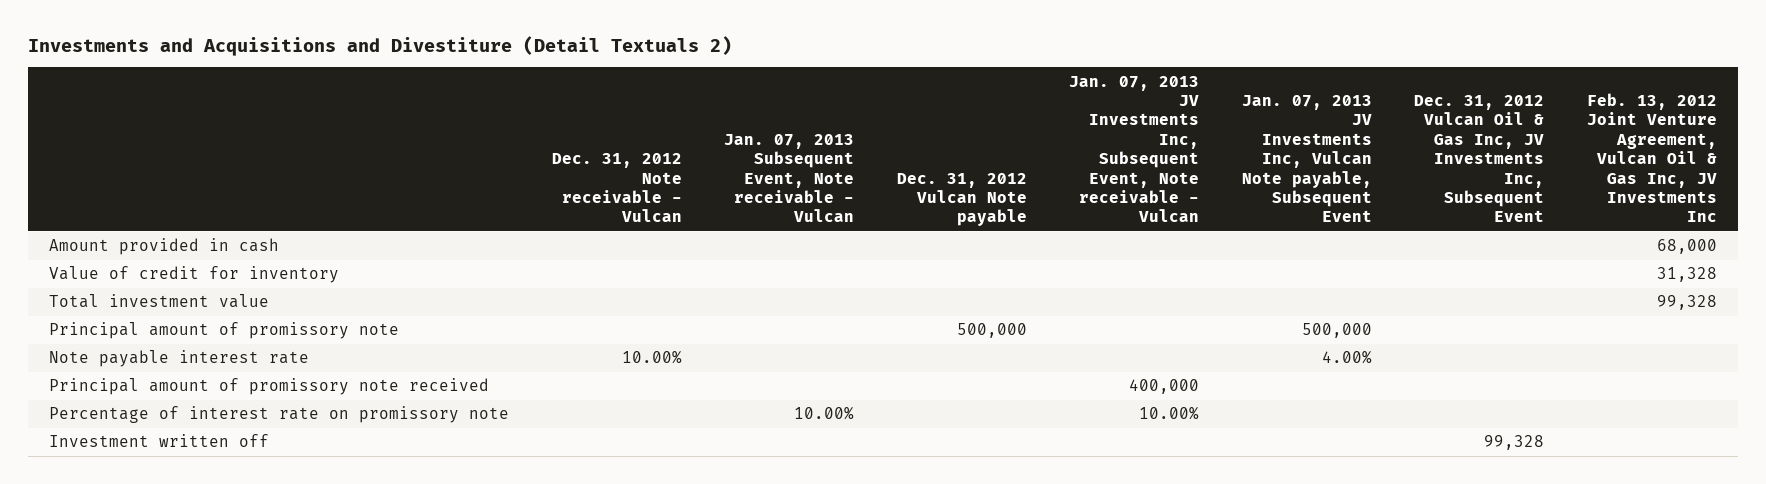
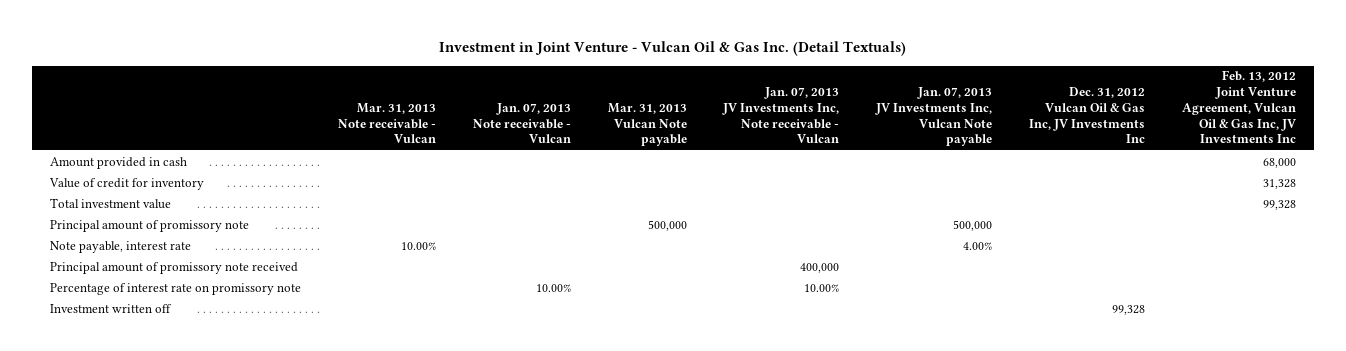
- Investments and Acquisitions and Divestiture (Detail Textuals 2)
+ Investment in Joint Venture - Vulcan Oil & Gas Inc. (Detail Textuals)
- | Dec. 31, 2012 Note receivable - Vulcan | Jan. 07, 2013 Subsequent Event, Note receivable - Vulcan | Dec. 31, 2012 Vulcan Note payable | Jan. 07, 2013 JV Investments Inc, Subsequent Event, Note receivable - Vulcan | Jan. 07, 2013 JV Investments Inc, Vulcan Note payable, Subsequent Event | Dec. 31, 2012 Vulcan Oil & Gas Inc, JV Investments Inc, Subsequent Event | Feb. 13, 2012 Joint Venture Agreement, Vulcan Oil & Gas Inc, JV Investments Inc
+ | Mar. 31, 2013 Note receivable - Vulcan | Jan. 07, 2013 Note receivable - Vulcan | Mar. 31, 2013 Vulcan Note payable | Jan. 07, 2013 JV Investments Inc, Note receivable - Vulcan | Jan. 07, 2013 JV Investments Inc, Vulcan Note payable | Dec. 31, 2012 Vulcan Oil & Gas Inc, JV Investments Inc | Feb. 13, 2012 Joint Venture Agreement, Vulcan Oil & Gas Inc, JV Investments Inc
- Note payable interest rate | 10.00% | | | | 4.00% | |
+ Note payable, interest rate | 10.00% | | | | 4.00% | |

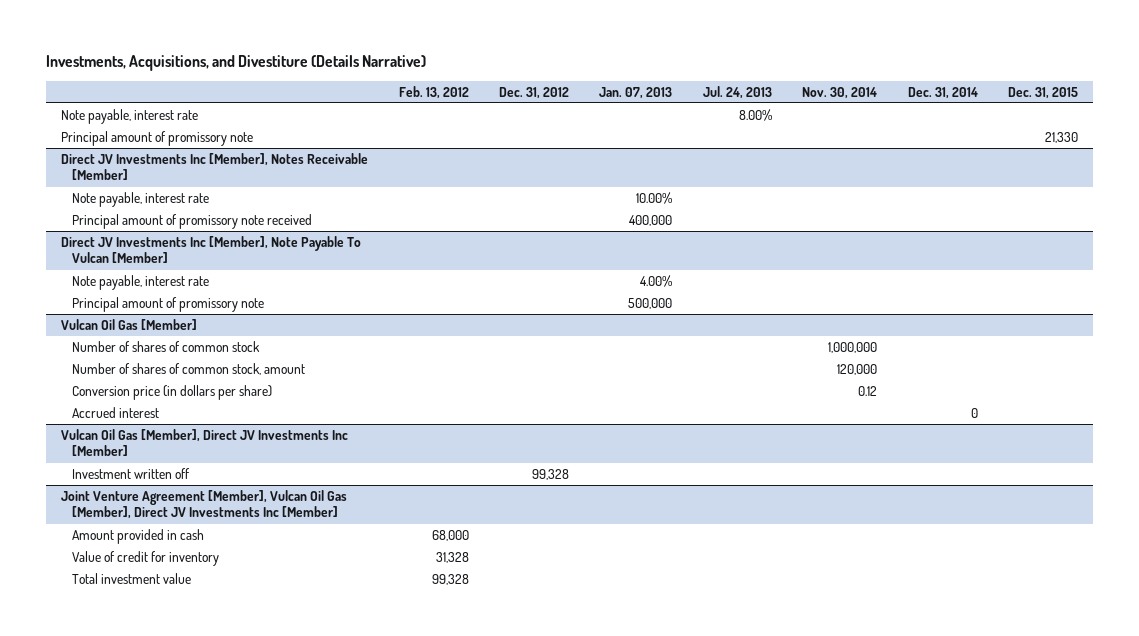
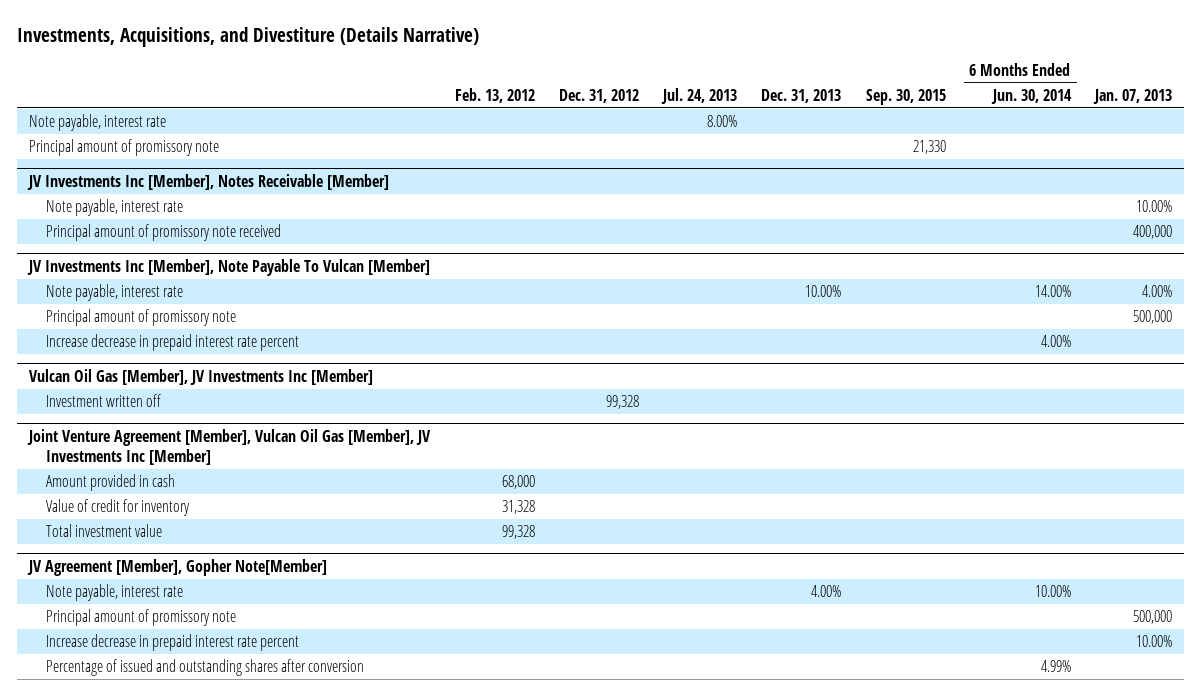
- | Feb. 13, 2012 | Dec. 31, 2012 | Jan. 07, 2013 | Jul. 24, 2013 | Nov. 30, 2014 | Dec. 31, 2014 | Dec. 31, 2015
+ | Feb. 13, 2012 | Dec. 31, 2012 | Jul. 24, 2013 | Dec. 31, 2013 | Sep. 30, 2015 | 6 Months Ended Jun. 30, 2014 | Jan. 07, 2013
- Direct JV Investments Inc [Member], Notes Receivable [Member]
+ JV Investments Inc [Member], Notes Receivable [Member]
- Direct JV Investments Inc [Member], Note Payable To Vulcan [Member]
+ JV Investments Inc [Member], Note Payable To Vulcan [Member]
- Vulcan Oil Gas [Member]
- Number of shares of common stock | | | | | 1,000,000 | |
- Number of shares of common stock, amount | | | | | 120,000 | |
- Conversion price (in dollars per share) | | | | | 0.12 | |
- Accrued interest | | | | | | 0 |
- Vulcan Oil Gas [Member], Direct JV Investments Inc [Member]
+ Increase decrease in prepaid interest rate percent | | | | | | 4.00% |
+ Vulcan Oil Gas [Member], JV Investments Inc [Member]
- Joint Venture Agreement [Member], Vulcan Oil Gas [Member], Direct JV Investments Inc [Member]
+ Joint Venture Agreement [Member], Vulcan Oil Gas [Member], JV Investments Inc [Member]
+ JV Agreement [Member], Gopher Note[Member]
+ Note payable, interest rate | | | | 4.00% | | 10.00% |
+ Principal amount of promissory note | | | | | | | 500,000
+ Increase decrease in prepaid interest rate percent | | | | | | | 10.00%
+ Percentage of issued and outstanding shares after conversion | | | | | | 4.99% |

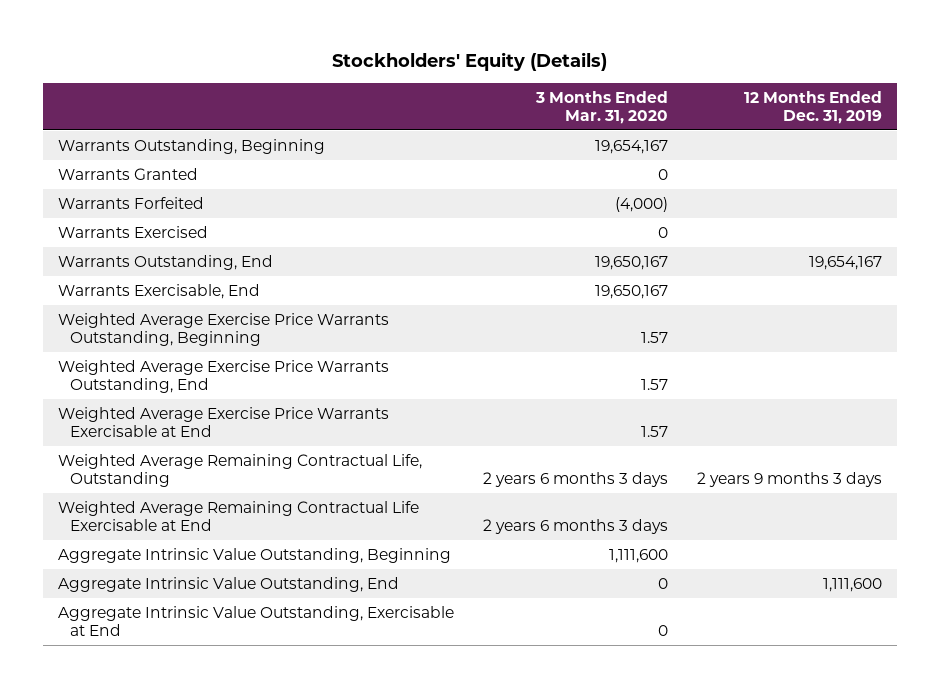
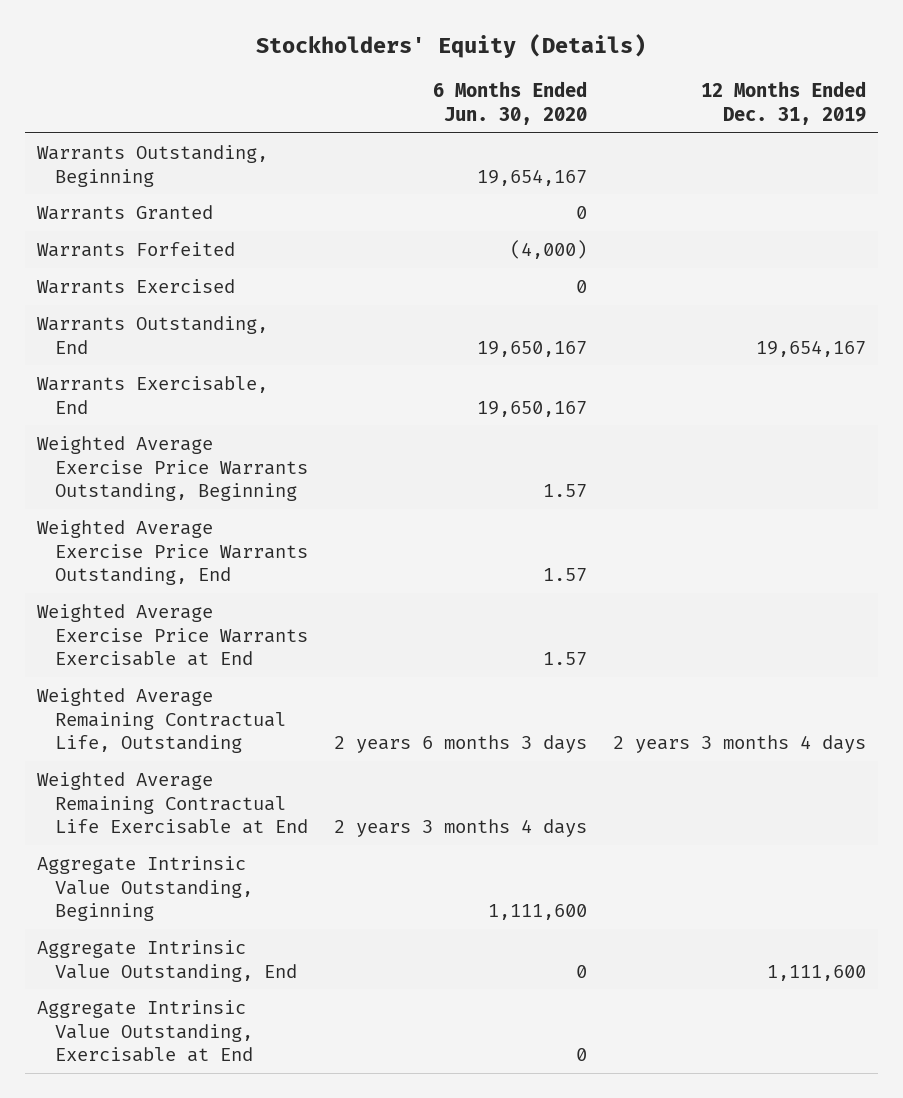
- | 3 Months Ended Mar. 31, 2020 | 12 Months Ended Dec. 31, 2019
+ | 6 Months Ended Jun. 30, 2020 | 12 Months Ended Dec. 31, 2019
- Weighted Average Remaining Contractual Life, Outstanding | 2 years 6 months 3 days | 2 years 9 months 3 days
+ Weighted Average Remaining Contractual Life, Outstanding | 2 years 6 months 3 days | 2 years 3 months 4 days

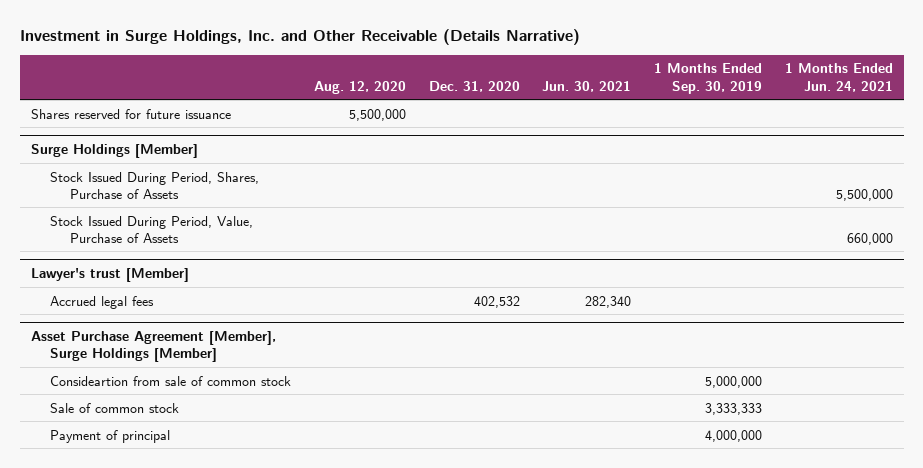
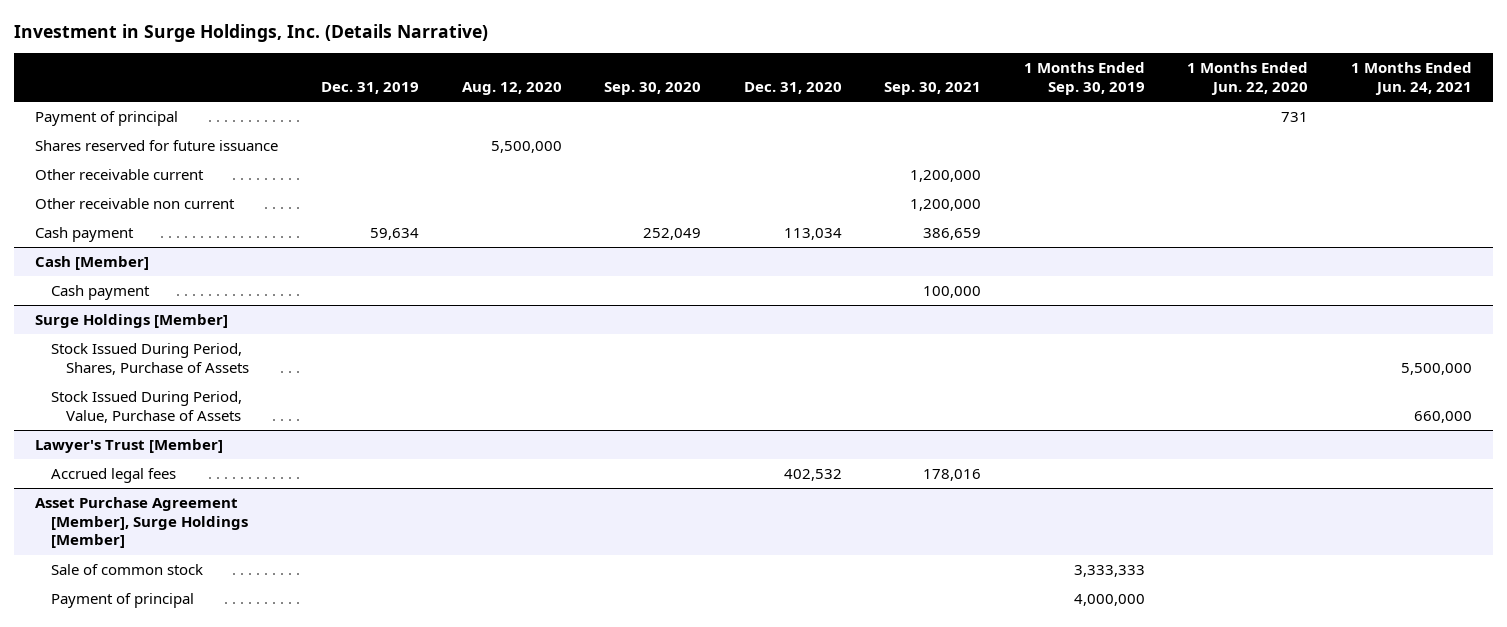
- Investment in Surge Holdings, Inc. and Other Receivable (Details Narrative)
+ Investment in Surge Holdings, Inc. (Details Narrative)
- | Aug. 12, 2020 | Dec. 31, 2020 | Jun. 30, 2021 | 1 Months Ended Sep. 30, 2019 | 1 Months Ended Jun. 24, 2021
+ | Dec. 31, 2019 | Aug. 12, 2020 | Sep. 30, 2020 | Dec. 31, 2020 | Sep. 30, 2021 | 1 Months Ended Sep. 30, 2019 | 1 Months Ended Jun. 22, 2020 | 1 Months Ended Jun. 24, 2021
+ Payment of principal | | | | | | | 731 |
+ Other receivable current | | | | | 1,200,000 | | |
+ Other receivable non current | | | | | 1,200,000 | | |
+ Cash payment | 59,634 | | 252,049 | 113,034 | 386,659 | | |
+ Cash [Member]
+ Cash payment | | | | | 100,000 | | |
- Lawyer's trust [Member]
+ Lawyer's Trust [Member]
@ Asset Purchase Agreement [Member], Surge Holdings [Member]
- Consideartion from sale of common stock | | | | 5,000,000 |

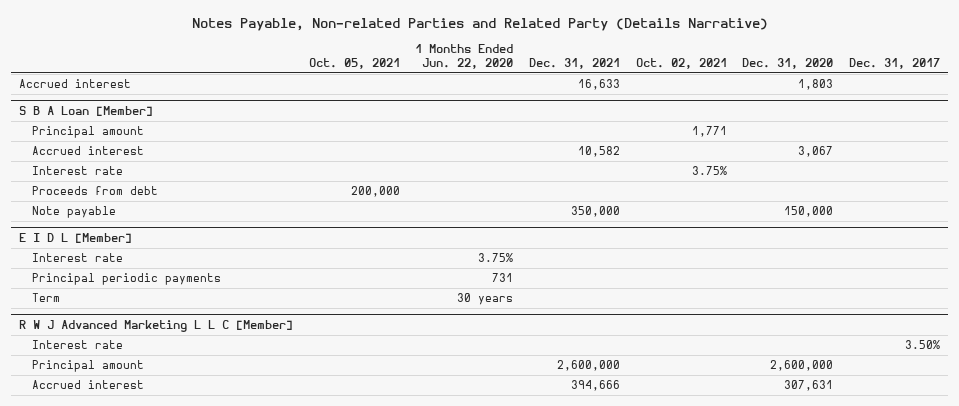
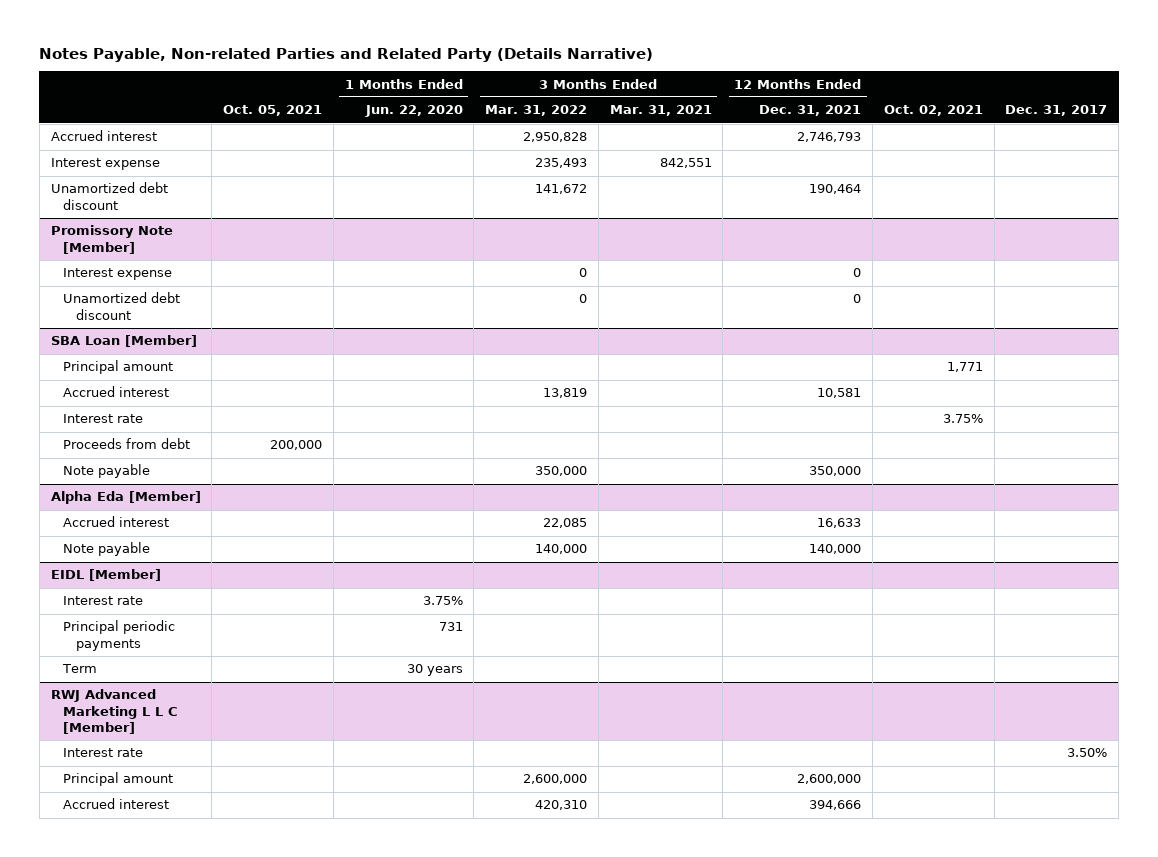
- | Oct. 05, 2021 | 1 Months Ended Jun. 22, 2020 | Dec. 31, 2021 | Oct. 02, 2021 | Dec. 31, 2020 | Dec. 31, 2017
+ | Oct. 05, 2021 | 1 Months Ended Jun. 22, 2020 | 3 Months Ended Mar. 31, 2022 | 3 Months Ended Mar. 31, 2021 | 12 Months Ended Dec. 31, 2021 | Oct. 02, 2021 | Dec. 31, 2017
- S B A Loan [Member]
+ Interest expense | | | 235,493 | 842,551 | | |
+ Unamortized debt discount | | | 141,672 | | 190,464 | |
+ Promissory Note [Member]
+ Interest expense | | | 0 | | 0 | |
+ Unamortized debt discount | | | 0 | | 0 | |
+ SBA Loan [Member]
- E I D L [Member]
+ Alpha Eda [Member]
+ Accrued interest | | | 22,085 | | 16,633 | |
+ Note payable | | | 140,000 | | 140,000 | |
+ EIDL [Member]
- R W J Advanced Marketing L L C [Member]
+ RWJ Advanced Marketing L L C [Member]

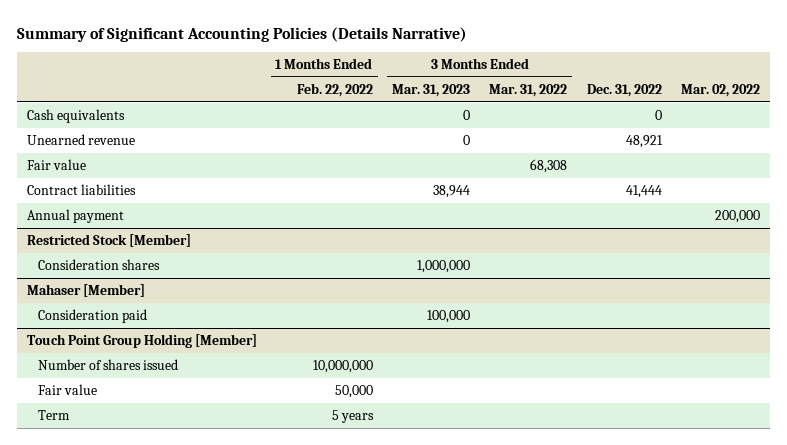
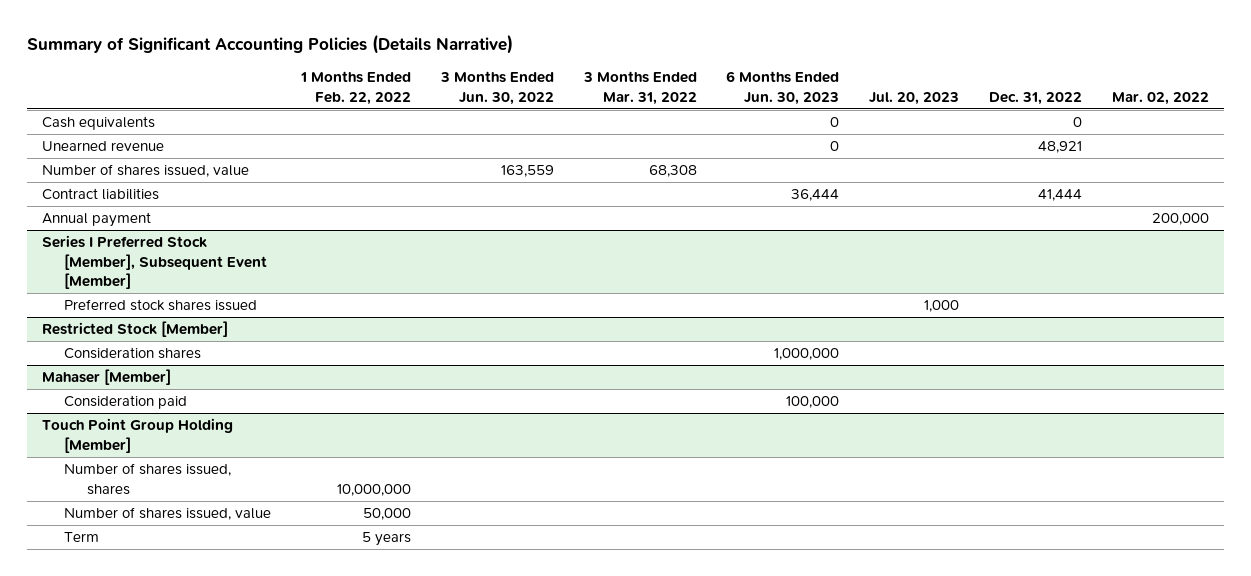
- | 1 Months Ended Feb. 22, 2022 | 3 Months Ended Mar. 31, 2023 | 3 Months Ended Mar. 31, 2022 | Dec. 31, 2022 | Mar. 02, 2022
+ | 1 Months Ended Feb. 22, 2022 | 3 Months Ended Jun. 30, 2022 | 3 Months Ended Mar. 31, 2022 | 6 Months Ended Jun. 30, 2023 | Jul. 20, 2023 | Dec. 31, 2022 | Mar. 02, 2022
- Fair value | | | 68,308 | |
+ Number of shares issued, value | | 163,559 | 68,308 | | | |
+ Series I Preferred Stock [Member], Subsequent Event [Member]
+ Preferred stock shares issued | | | | | 1,000 | |
@ Touch Point Group Holding [Member]
- Number of shares issued | 10,000,000 | | | |
- Fair value | 50,000 | | | |
+ Number of shares issued, shares | 10,000,000 | | | | | |
+ Number of shares issued, value | 50,000 | | | | | |

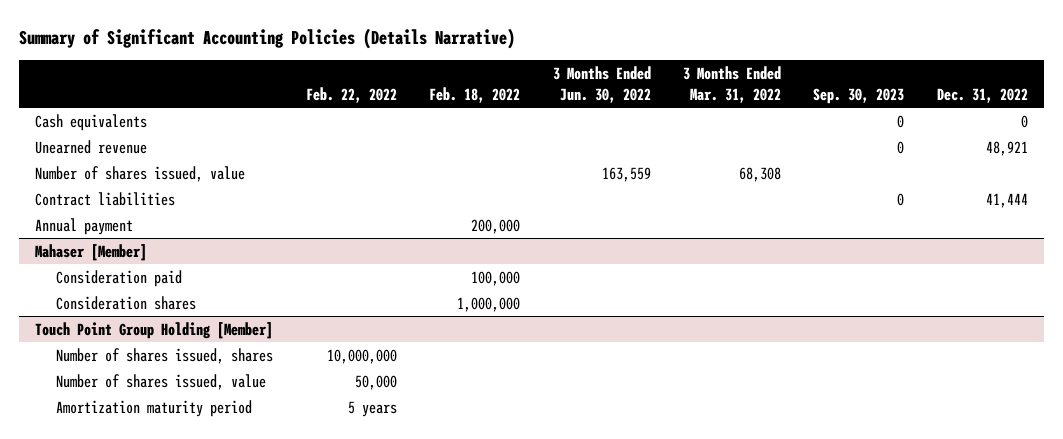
- | 1 Months Ended Feb. 22, 2022 | 3 Months Ended Jun. 30, 2022 | 3 Months Ended Mar. 31, 2022 | 6 Months Ended Jun. 30, 2023 | Jul. 20, 2023 | Dec. 31, 2022 | Mar. 02, 2022
+ | Feb. 22, 2022 | Feb. 18, 2022 | 3 Months Ended Jun. 30, 2022 | 3 Months Ended Mar. 31, 2022 | Sep. 30, 2023 | Dec. 31, 2022
- Series I Preferred Stock [Member], Subsequent Event [Member]
- Preferred stock shares issued | | | | | 1,000 | |
- Restricted Stock [Member]
- Consideration shares | | | | 1,000,000 | | |
@ Mahaser [Member]
+ Consideration shares | | 1,000,000 | | | |
@ Touch Point Group Holding [Member]
- Term | 5 years | | | | | |
+ Amortization maturity period | 5 years | | | | |

